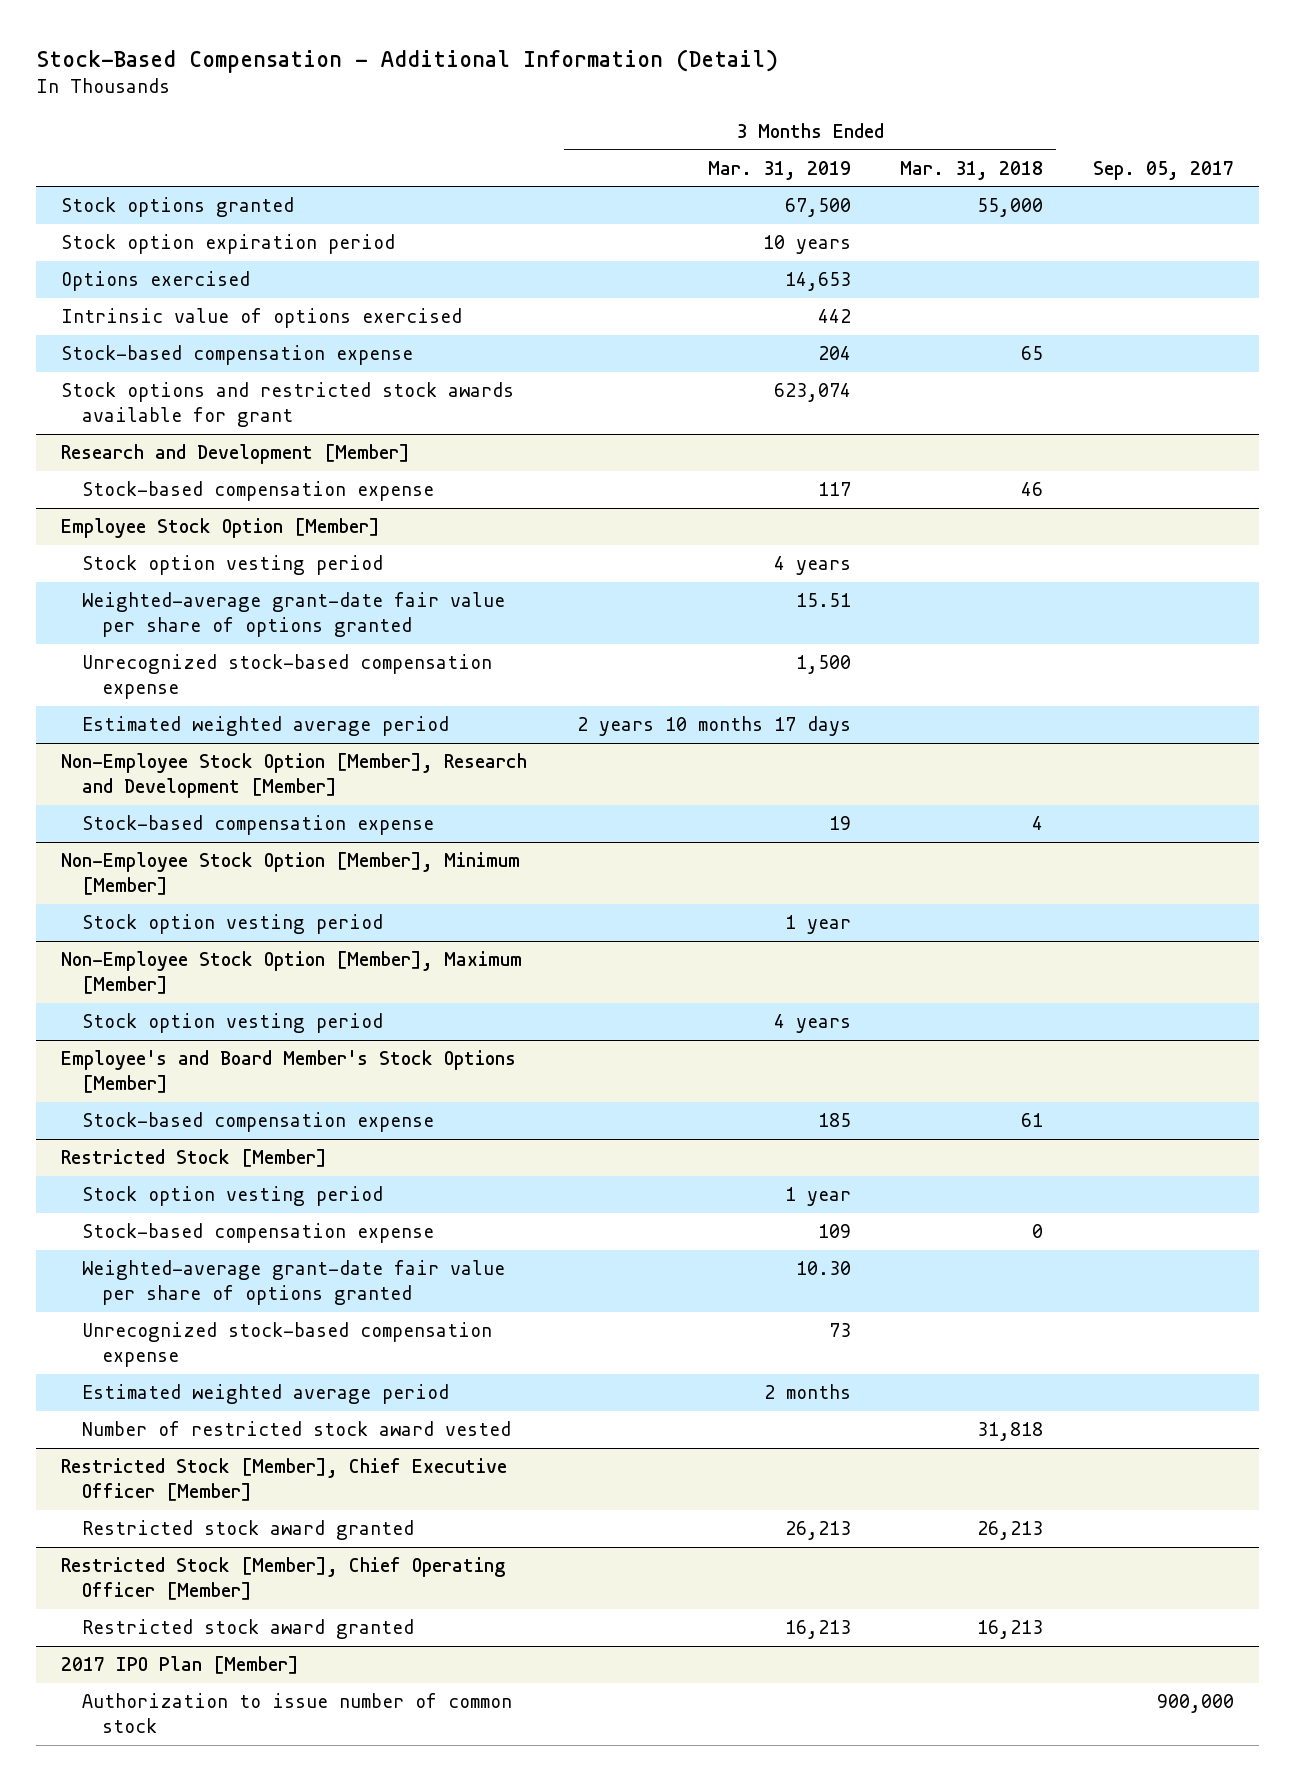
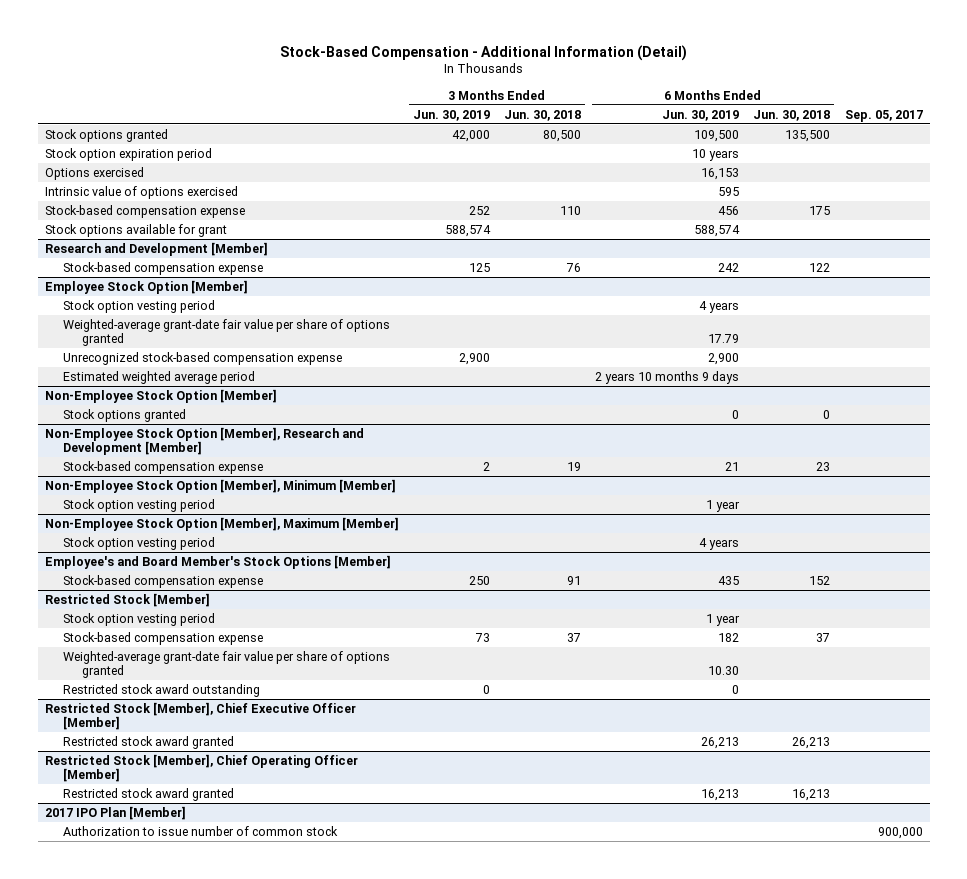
- | 3 Months Ended Mar. 31, 2019 | 3 Months Ended Mar. 31, 2018 | Sep. 05, 2017
+ | 3 Months Ended Jun. 30, 2019 | 3 Months Ended Jun. 30, 2018 | 6 Months Ended Jun. 30, 2019 | 6 Months Ended Jun. 30, 2018 | Sep. 05, 2017
- Stock options and restricted stock awards available for grant | 623,074 | |
+ Stock options available for grant | 588,574 | | 588,574 | |
+ Non-Employee Stock Option [Member]
+ Stock options granted | | | 0 | 0 |
@ Restricted Stock [Member]
- Unrecognized stock-based compensation expense | 73 | |
- Estimated weighted average period | 2 months | |
- Number of restricted stock award vested | | 31,818 |
+ Restricted stock award outstanding | 0 | | 0 | |

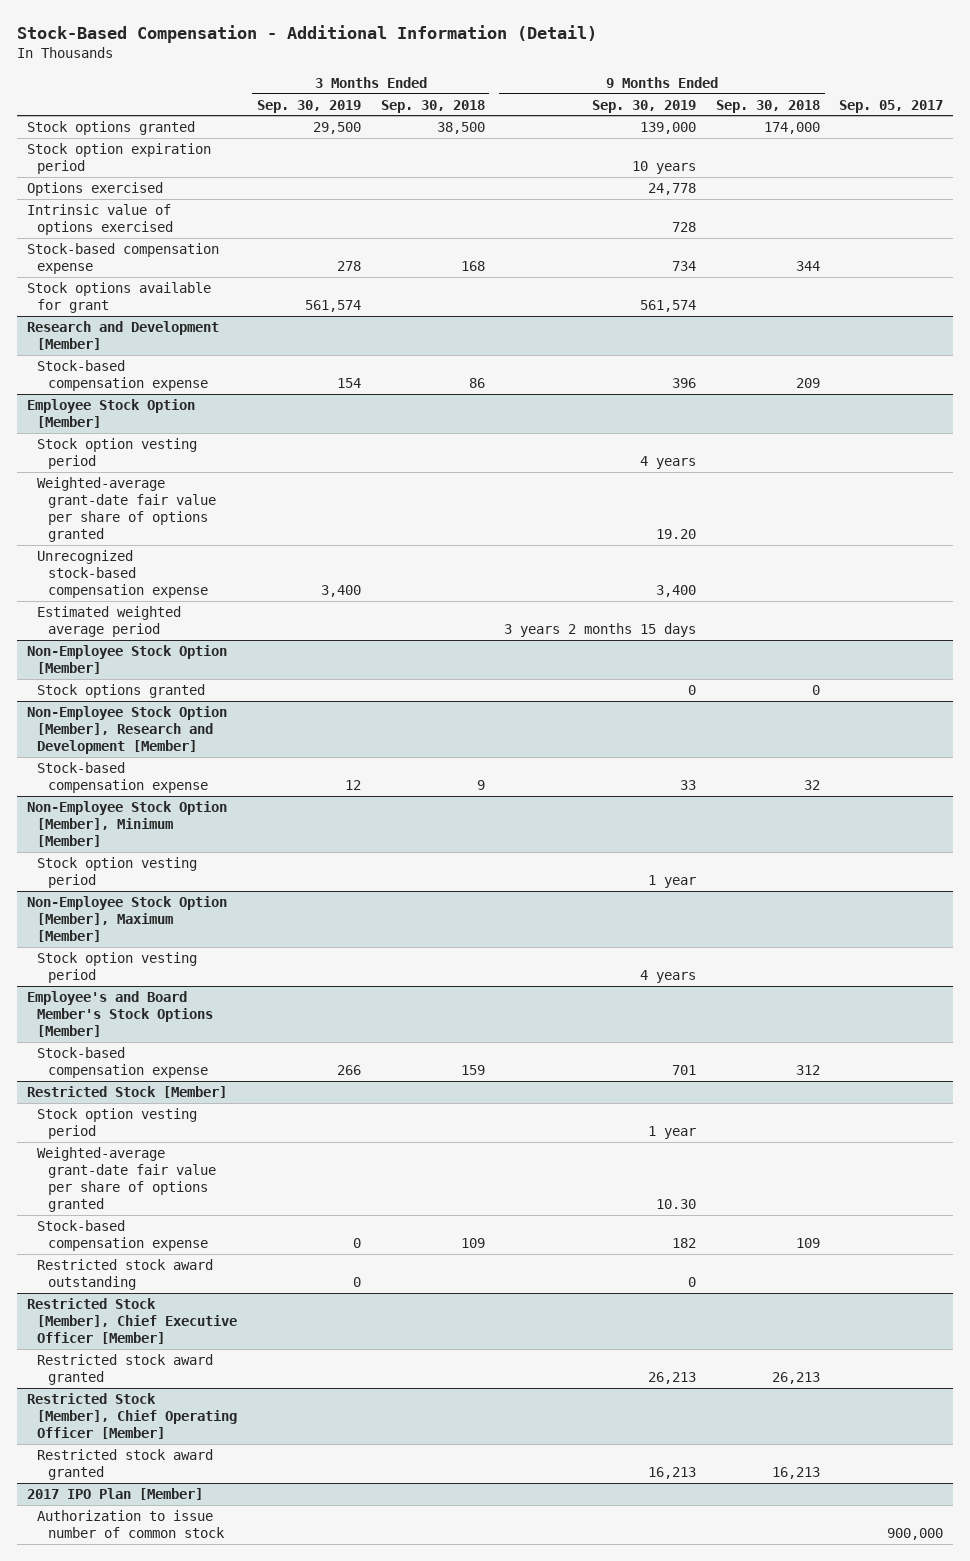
- | 3 Months Ended Jun. 30, 2019 | 3 Months Ended Jun. 30, 2018 | 6 Months Ended Jun. 30, 2019 | 6 Months Ended Jun. 30, 2018 | Sep. 05, 2017
+ | 3 Months Ended Sep. 30, 2019 | 3 Months Ended Sep. 30, 2018 | 9 Months Ended Sep. 30, 2019 | 9 Months Ended Sep. 30, 2018 | Sep. 05, 2017
@ Restricted Stock [Member]
moved down: Stock-based compensation expense | 0 | 109 | 182 | 109 |

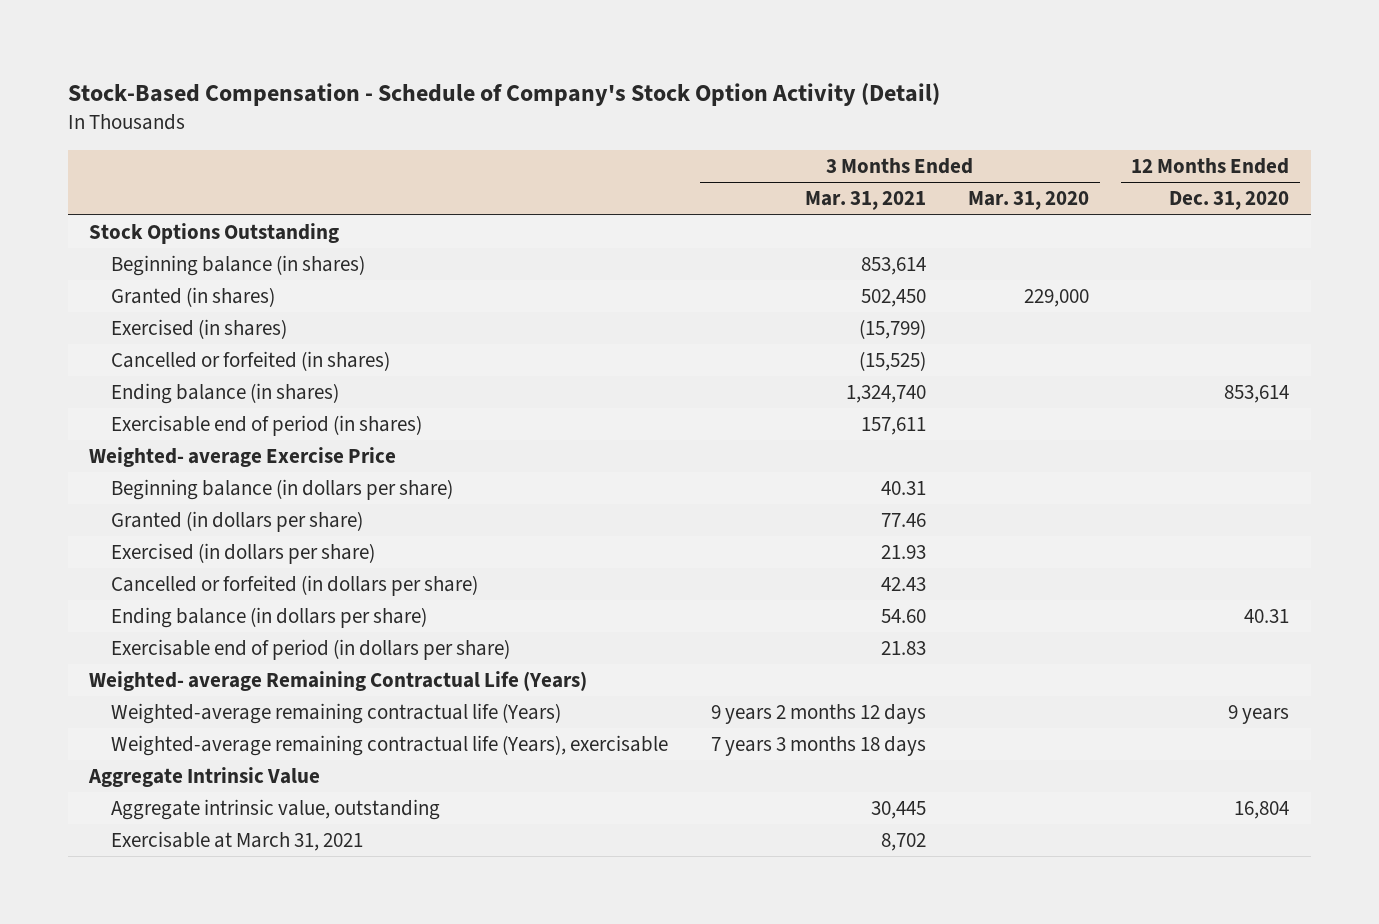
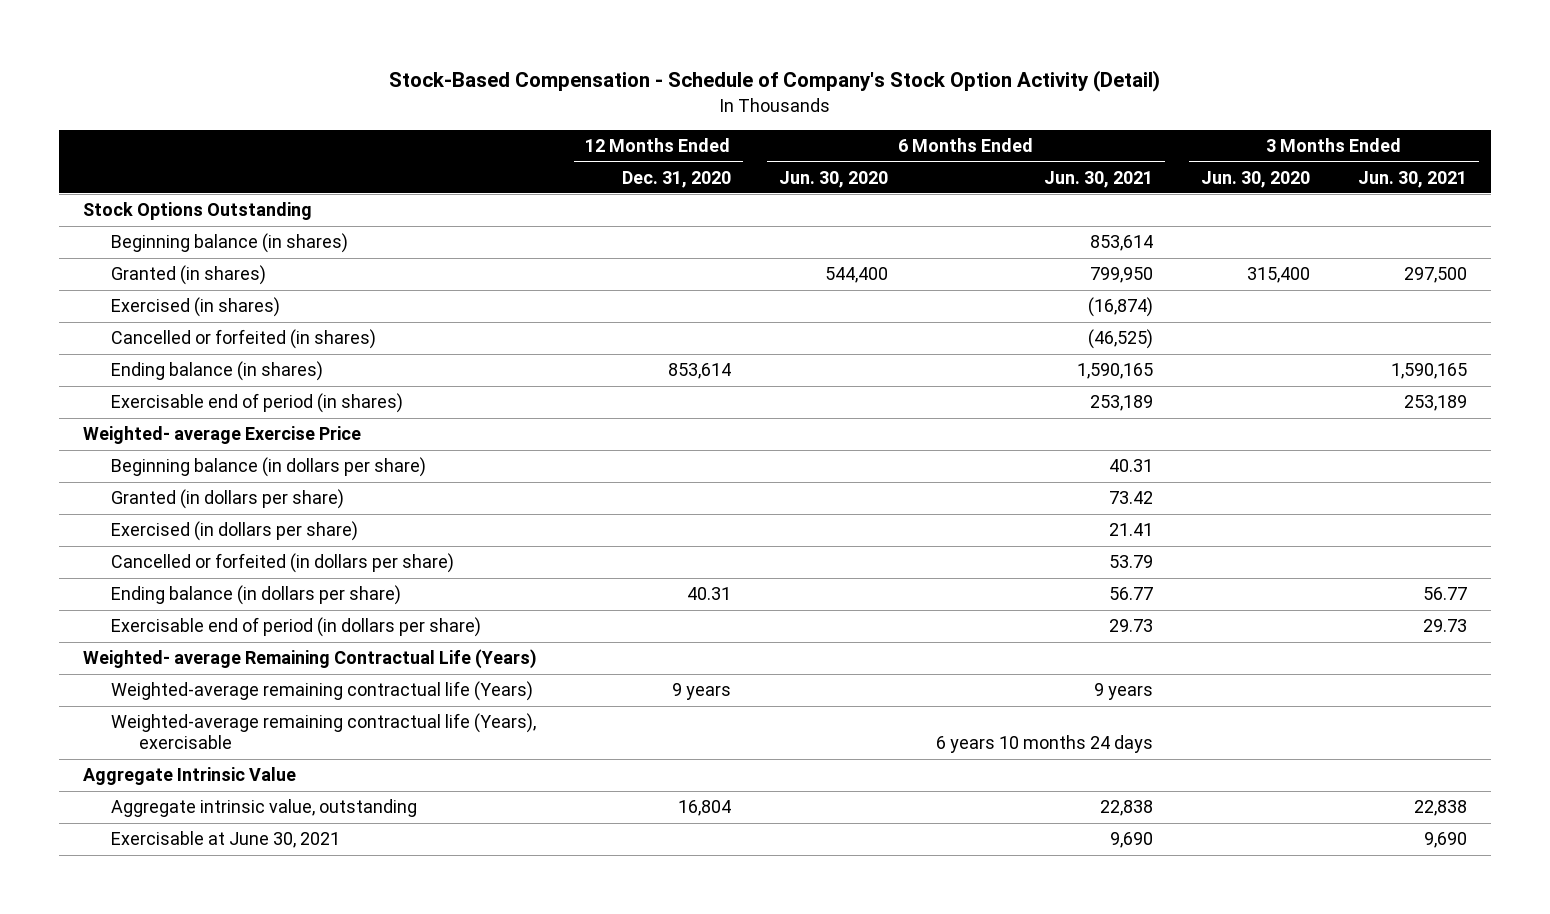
- | 3 Months Ended Mar. 31, 2021 | 3 Months Ended Mar. 31, 2020 | 12 Months Ended Dec. 31, 2020
+ | 12 Months Ended Dec. 31, 2020 | 6 Months Ended Jun. 30, 2020 | 6 Months Ended Jun. 30, 2021 | 3 Months Ended Jun. 30, 2020 | 3 Months Ended Jun. 30, 2021
- Exercisable at March 31, 2021 | 8,702 | |
+ Exercisable at June 30, 2021 | | | 9,690 | | 9,690

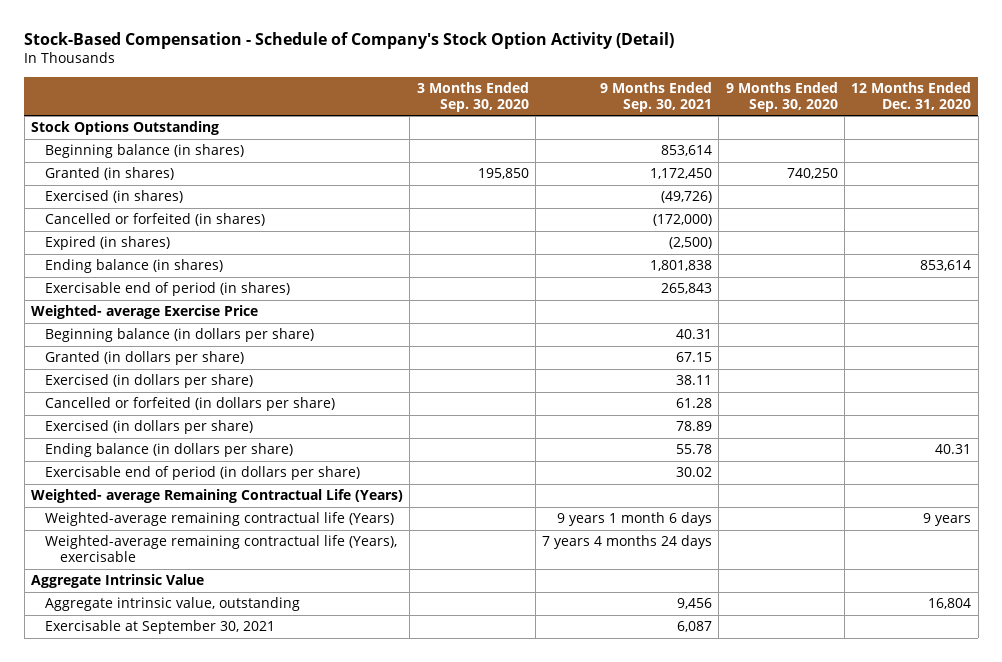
- | 12 Months Ended Dec. 31, 2020 | 6 Months Ended Jun. 30, 2020 | 6 Months Ended Jun. 30, 2021 | 3 Months Ended Jun. 30, 2020 | 3 Months Ended Jun. 30, 2021
+ | 3 Months Ended Sep. 30, 2020 | 9 Months Ended Sep. 30, 2021 | 9 Months Ended Sep. 30, 2020 | 12 Months Ended Dec. 31, 2020
+ Expired (in shares) | | (2,500) | |
+ Exercised (in dollars per share) | | 78.89 | |
- Exercisable at June 30, 2021 | | | 9,690 | | 9,690
+ Exercisable at September 30, 2021 | | 6,087 | |

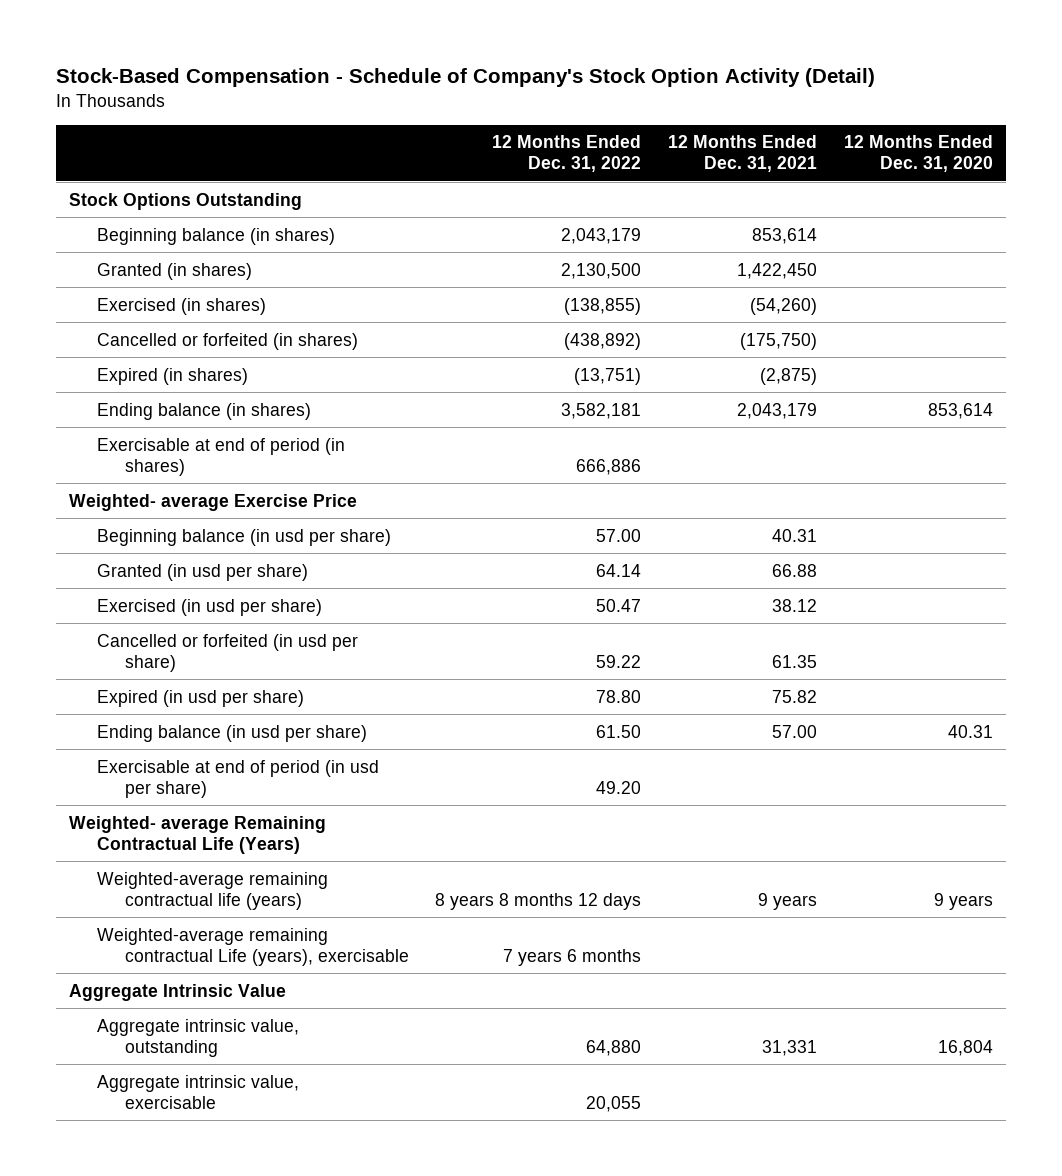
- | 3 Months Ended Sep. 30, 2020 | 9 Months Ended Sep. 30, 2021 | 9 Months Ended Sep. 30, 2020 | 12 Months Ended Dec. 31, 2020
+ | 12 Months Ended Dec. 31, 2022 | 12 Months Ended Dec. 31, 2021 | 12 Months Ended Dec. 31, 2020
- Exercisable end of period (in shares) | | 265,843 | |
+ Exercisable at end of period (in shares) | 666,886 | |
- Beginning balance (in dollars per share) | | 40.31 | |
- Granted (in dollars per share) | | 67.15 | |
- Exercised (in dollars per share) | | 38.11 | |
- Cancelled or forfeited (in dollars per share) | | 61.28 | |
- Exercised (in dollars per share) | | 78.89 | |
- Ending balance (in dollars per share) | | 55.78 | | 40.31
- Exercisable end of period (in dollars per share) | | 30.02 | |
+ Beginning balance (in usd per share) | 57.00 | 40.31 |
+ Granted (in usd per share) | 64.14 | 66.88 |
+ Exercised (in usd per share) | 50.47 | 38.12 |
+ Cancelled or forfeited (in usd per share) | 59.22 | 61.35 |
+ Expired (in usd per share) | 78.80 | 75.82 |
+ Ending balance (in usd per share) | 61.50 | 57.00 | 40.31
+ Exercisable at end of period (in usd per share) | 49.20 | |
- Weighted-average remaining contractual life (Years) | | 9 years 1 month 6 days | | 9 years
- Weighted-average remaining contractual life (Years), exercisable | | 7 years 4 months 24 days | |
+ Weighted-average remaining contractual life (years) | 8 years 8 months 12 days | 9 years | 9 years
+ Weighted-average remaining contractual Life (years), exercisable | 7 years 6 months | |
- Exercisable at September 30, 2021 | | 6,087 | |
+ Aggregate intrinsic value, exercisable | 20,055 | |

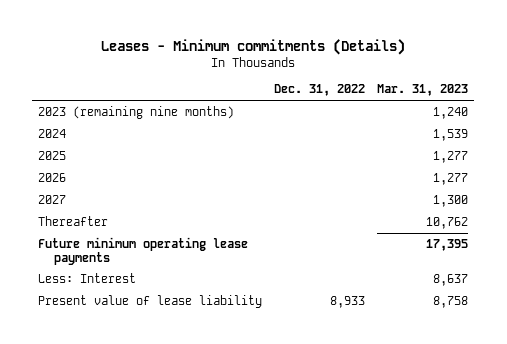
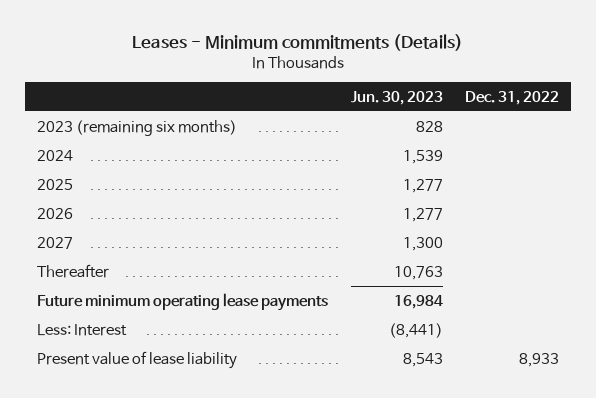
- | Dec. 31, 2022 | Mar. 31, 2023
+ | Jun. 30, 2023 | Dec. 31, 2022
- 2023 (remaining nine months) | | 1,240
+ 2023 (remaining six months) | 828 |

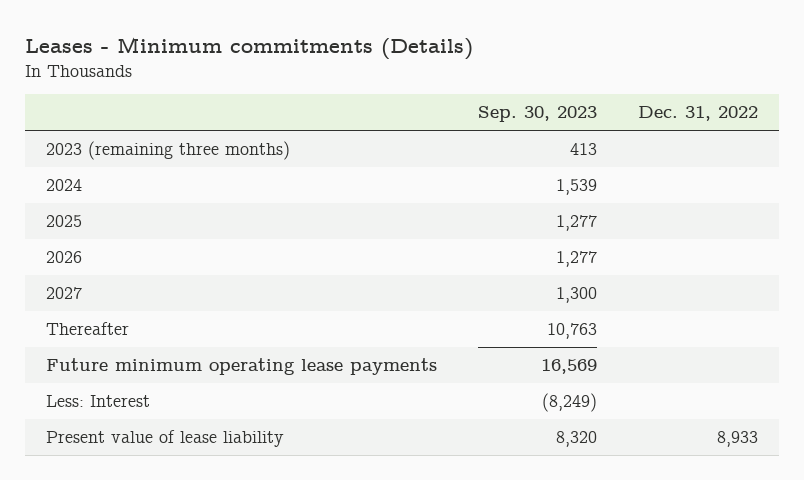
- | Jun. 30, 2023 | Dec. 31, 2022
+ | Sep. 30, 2023 | Dec. 31, 2022
- 2023 (remaining six months) | 828 |
+ 2023 (remaining three months) | 413 |

